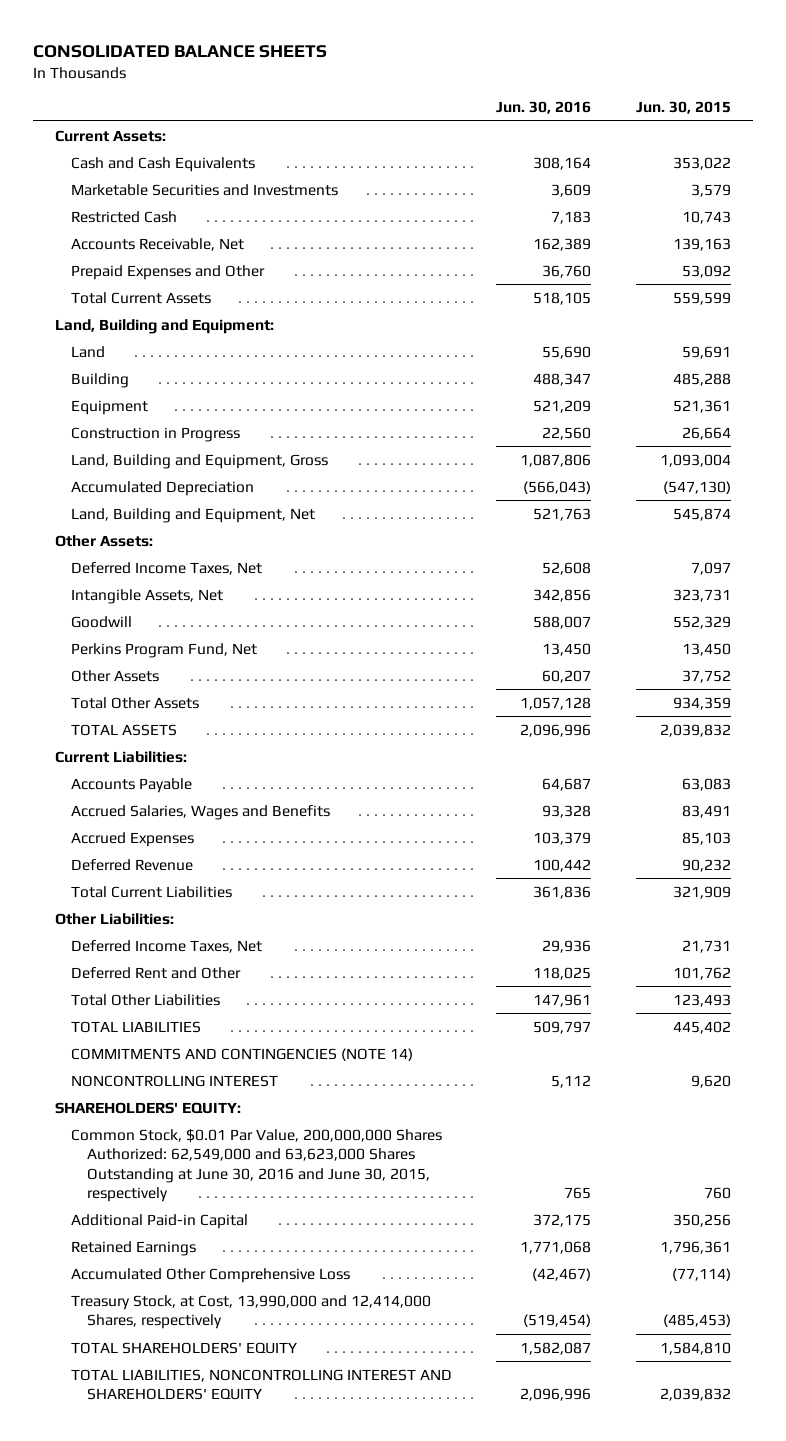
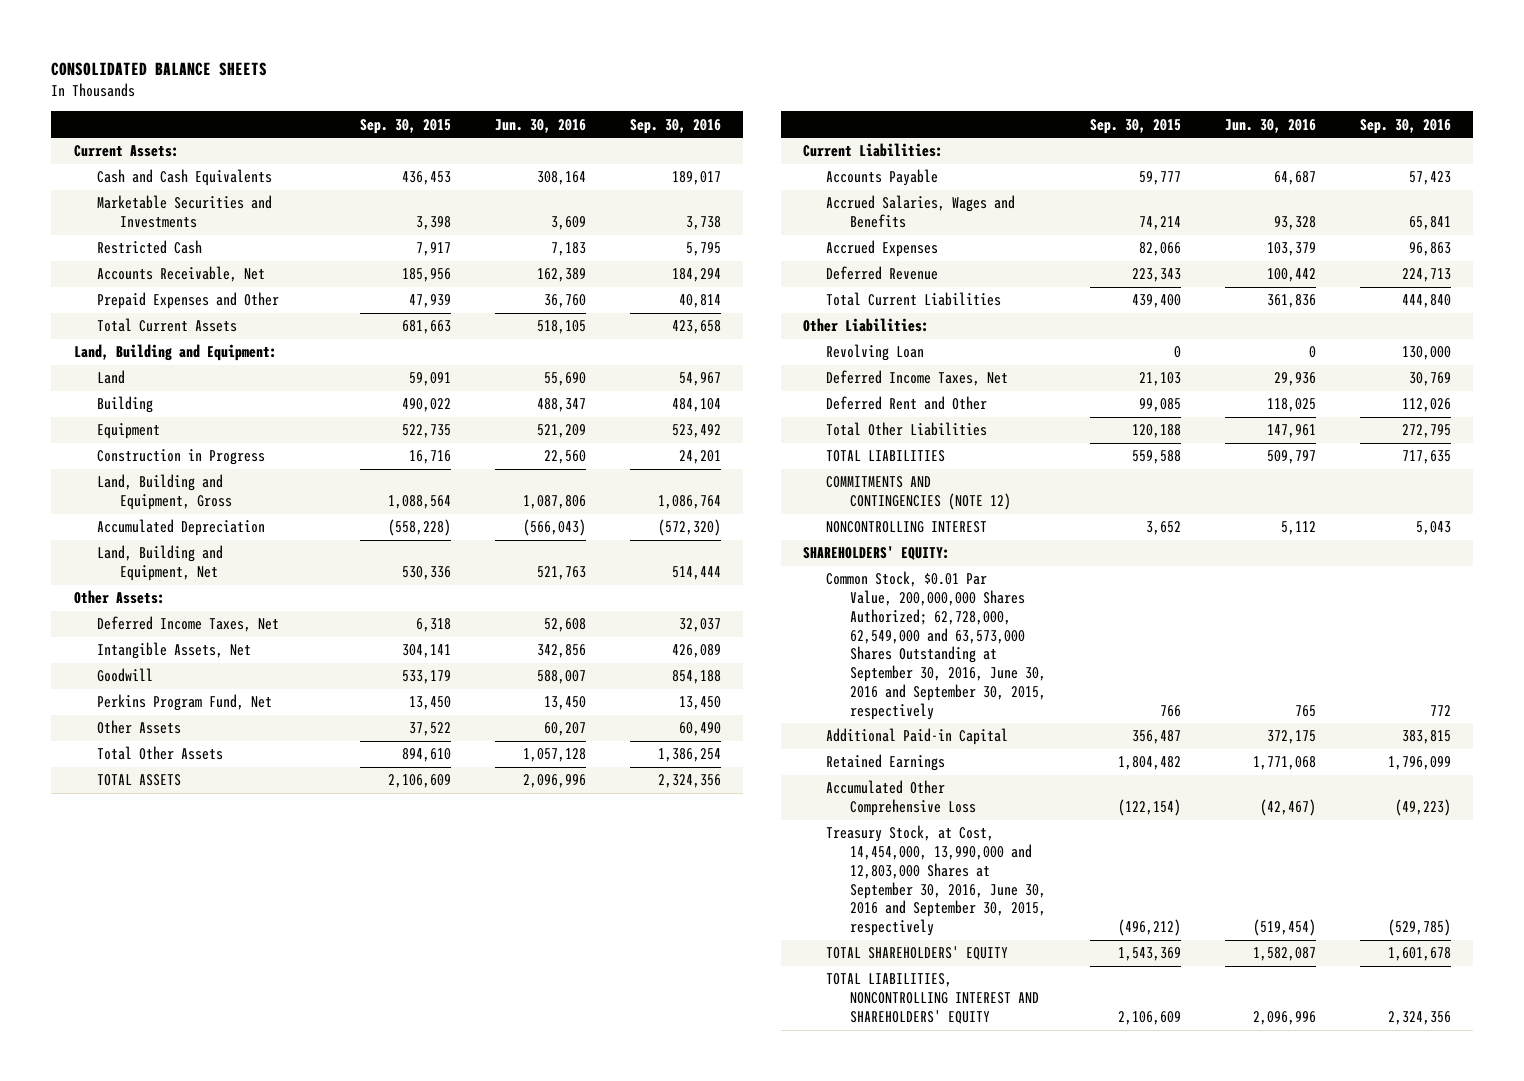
- | Jun. 30, 2016 | Jun. 30, 2015
+ | Sep. 30, 2015 | Jun. 30, 2016 | Sep. 30, 2016
+ Revolving Loan | 0 | 0 | 130,000
- COMMITMENTS AND CONTINGENCIES (NOTE 14)
+ COMMITMENTS AND CONTINGENCIES (NOTE 12)
- Common Stock, $0.01 Par Value, 200,000,000 Shares Authorized: 62,549,000 and 63,623,000 Shares Outstanding at June 30, 2016 and June 30, 2015, respectively | 765 | 760
+ Common Stock, $0.01 Par Value, 200,000,000 Shares Authorized; 62,728,000, 62,549,000 and 63,573,000 Shares Outstanding at September 30, 2016, June 30, 2016 and September 30, 2015, respectively | 766 | 765 | 772
- Treasury Stock, at Cost, 13,990,000 and 12,414,000 Shares, respectively | (519,454) | (485,453)
+ Treasury Stock, at Cost, 14,454,000, 13,990,000 and 12,803,000 Shares at September 30, 2016, June 30, 2016 and September 30, 2015, respectively | (496,212) | (519,454) | (529,785)

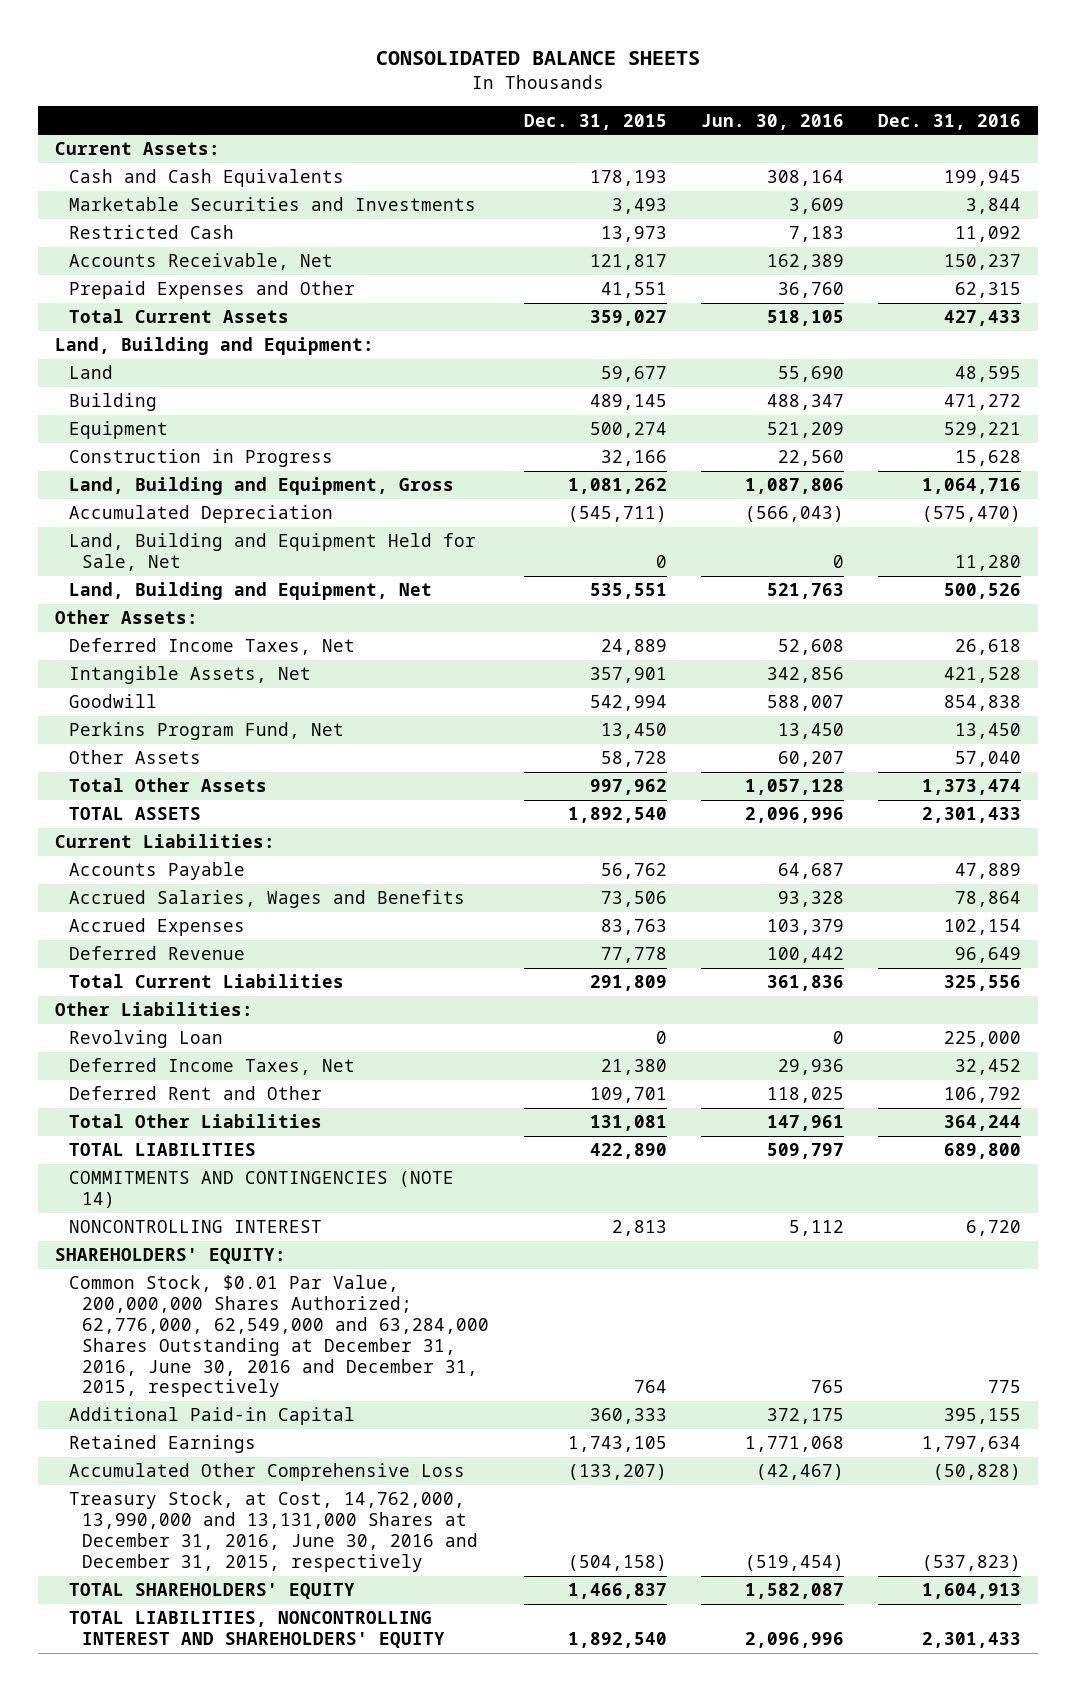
- | Sep. 30, 2015 | Jun. 30, 2016 | Sep. 30, 2016
+ | Dec. 31, 2015 | Jun. 30, 2016 | Dec. 31, 2016
+ Land, Building and Equipment Held for Sale, Net | 0 | 0 | 11,280
- COMMITMENTS AND CONTINGENCIES (NOTE 12)
+ COMMITMENTS AND CONTINGENCIES (NOTE 14)
- Common Stock, $0.01 Par Value, 200,000,000 Shares Authorized; 62,728,000, 62,549,000 and 63,573,000 Shares Outstanding at September 30, 2016, June 30, 2016 and September 30, 2015, respectively | 766 | 765 | 772
+ Common Stock, $0.01 Par Value, 200,000,000 Shares Authorized; 62,776,000, 62,549,000 and 63,284,000 Shares Outstanding at December 31, 2016, June 30, 2016 and December 31, 2015, respectively | 764 | 765 | 775
- Treasury Stock, at Cost, 14,454,000, 13,990,000 and 12,803,000 Shares at September 30, 2016, June 30, 2016 and September 30, 2015, respectively | (496,212) | (519,454) | (529,785)
+ Treasury Stock, at Cost, 14,762,000, 13,990,000 and 13,131,000 Shares at December 31, 2016, June 30, 2016 and December 31, 2015, respectively | (504,158) | (519,454) | (537,823)

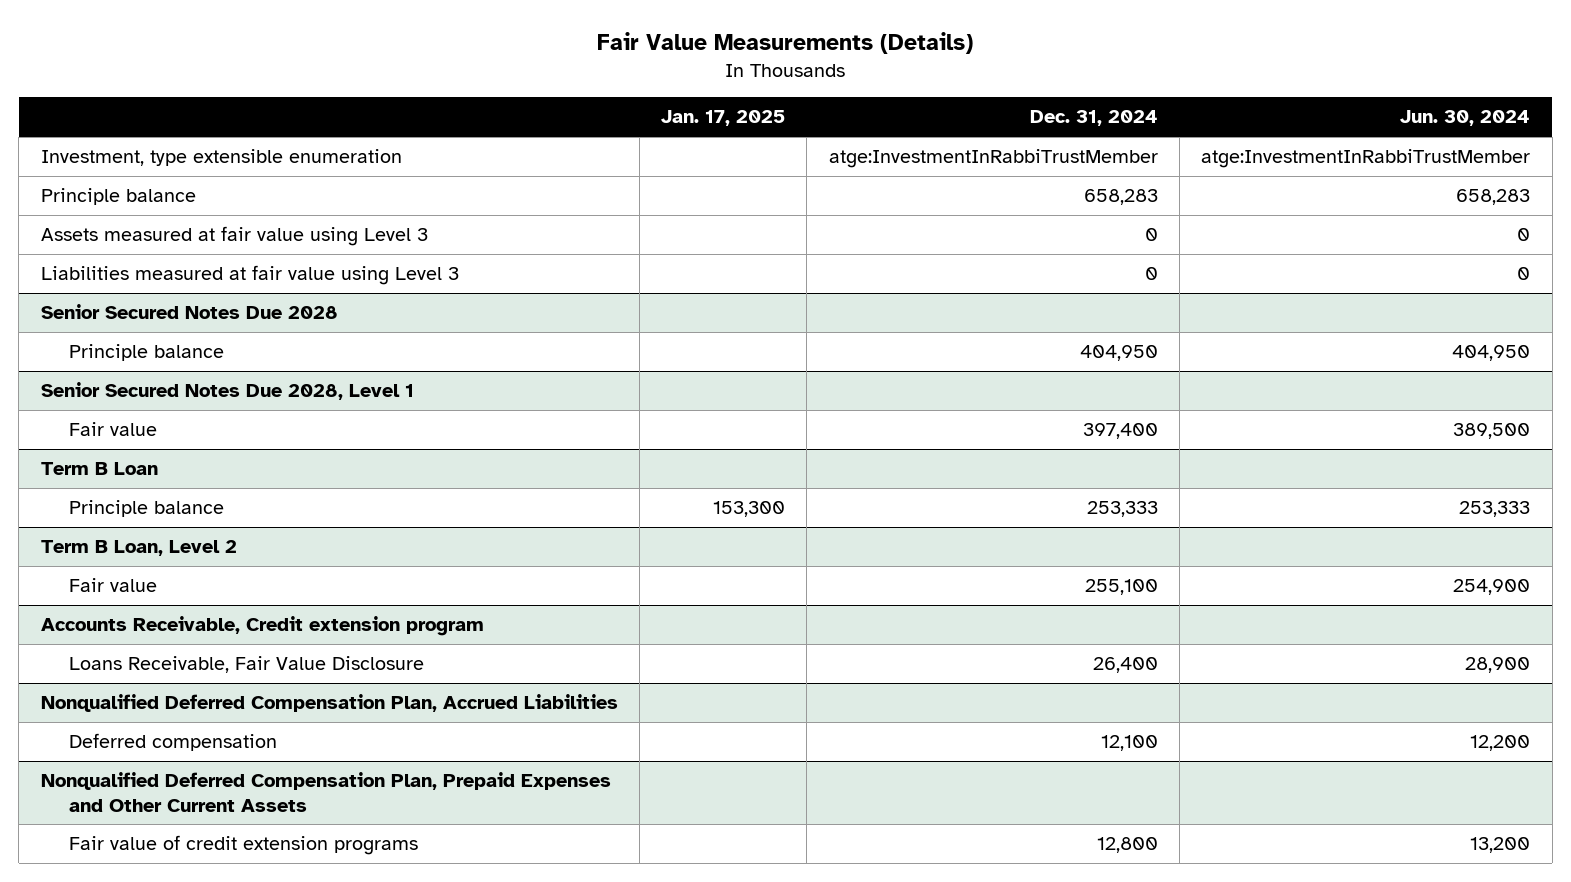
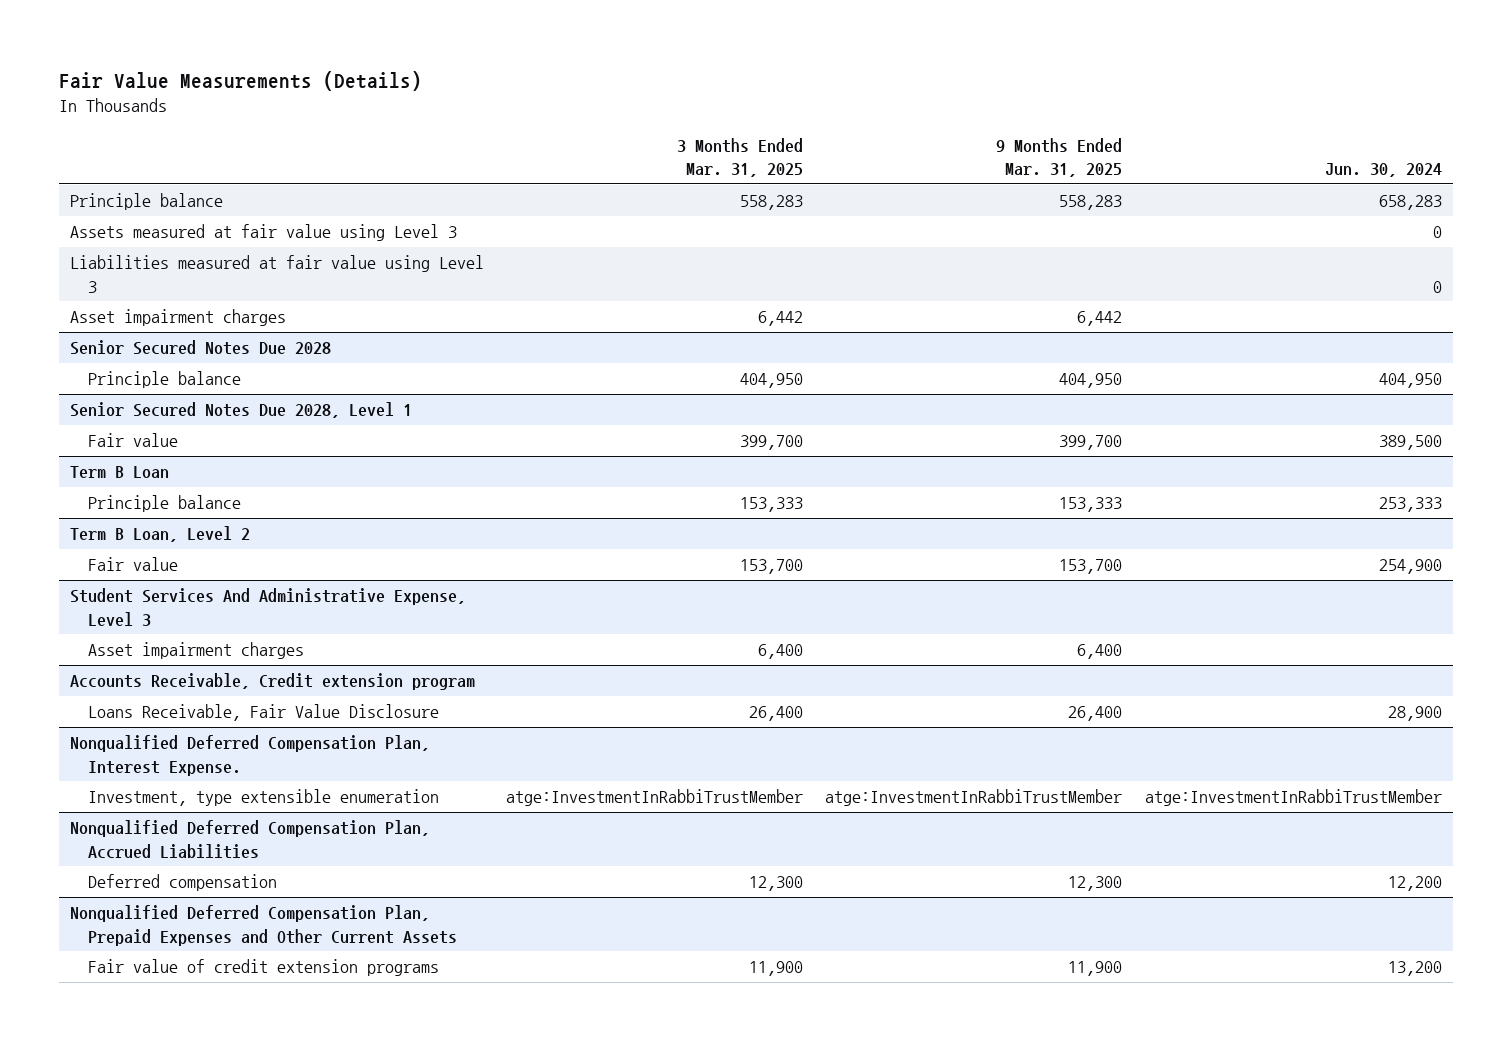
- | Jan. 17, 2025 | Dec. 31, 2024 | Jun. 30, 2024
+ | 3 Months Ended Mar. 31, 2025 | 9 Months Ended Mar. 31, 2025 | Jun. 30, 2024
- Investment, type extensible enumeration | | atge:InvestmentInRabbiTrustMember | atge:InvestmentInRabbiTrustMember
+ Asset impairment charges | 6,442 | 6,442 |
+ Student Services And Administrative Expense, Level 3
+ Asset impairment charges | 6,400 | 6,400 |
+ Nonqualified Deferred Compensation Plan, Interest Expense.
+ Investment, type extensible enumeration | atge:InvestmentInRabbiTrustMember | atge:InvestmentInRabbiTrustMember | atge:InvestmentInRabbiTrustMember

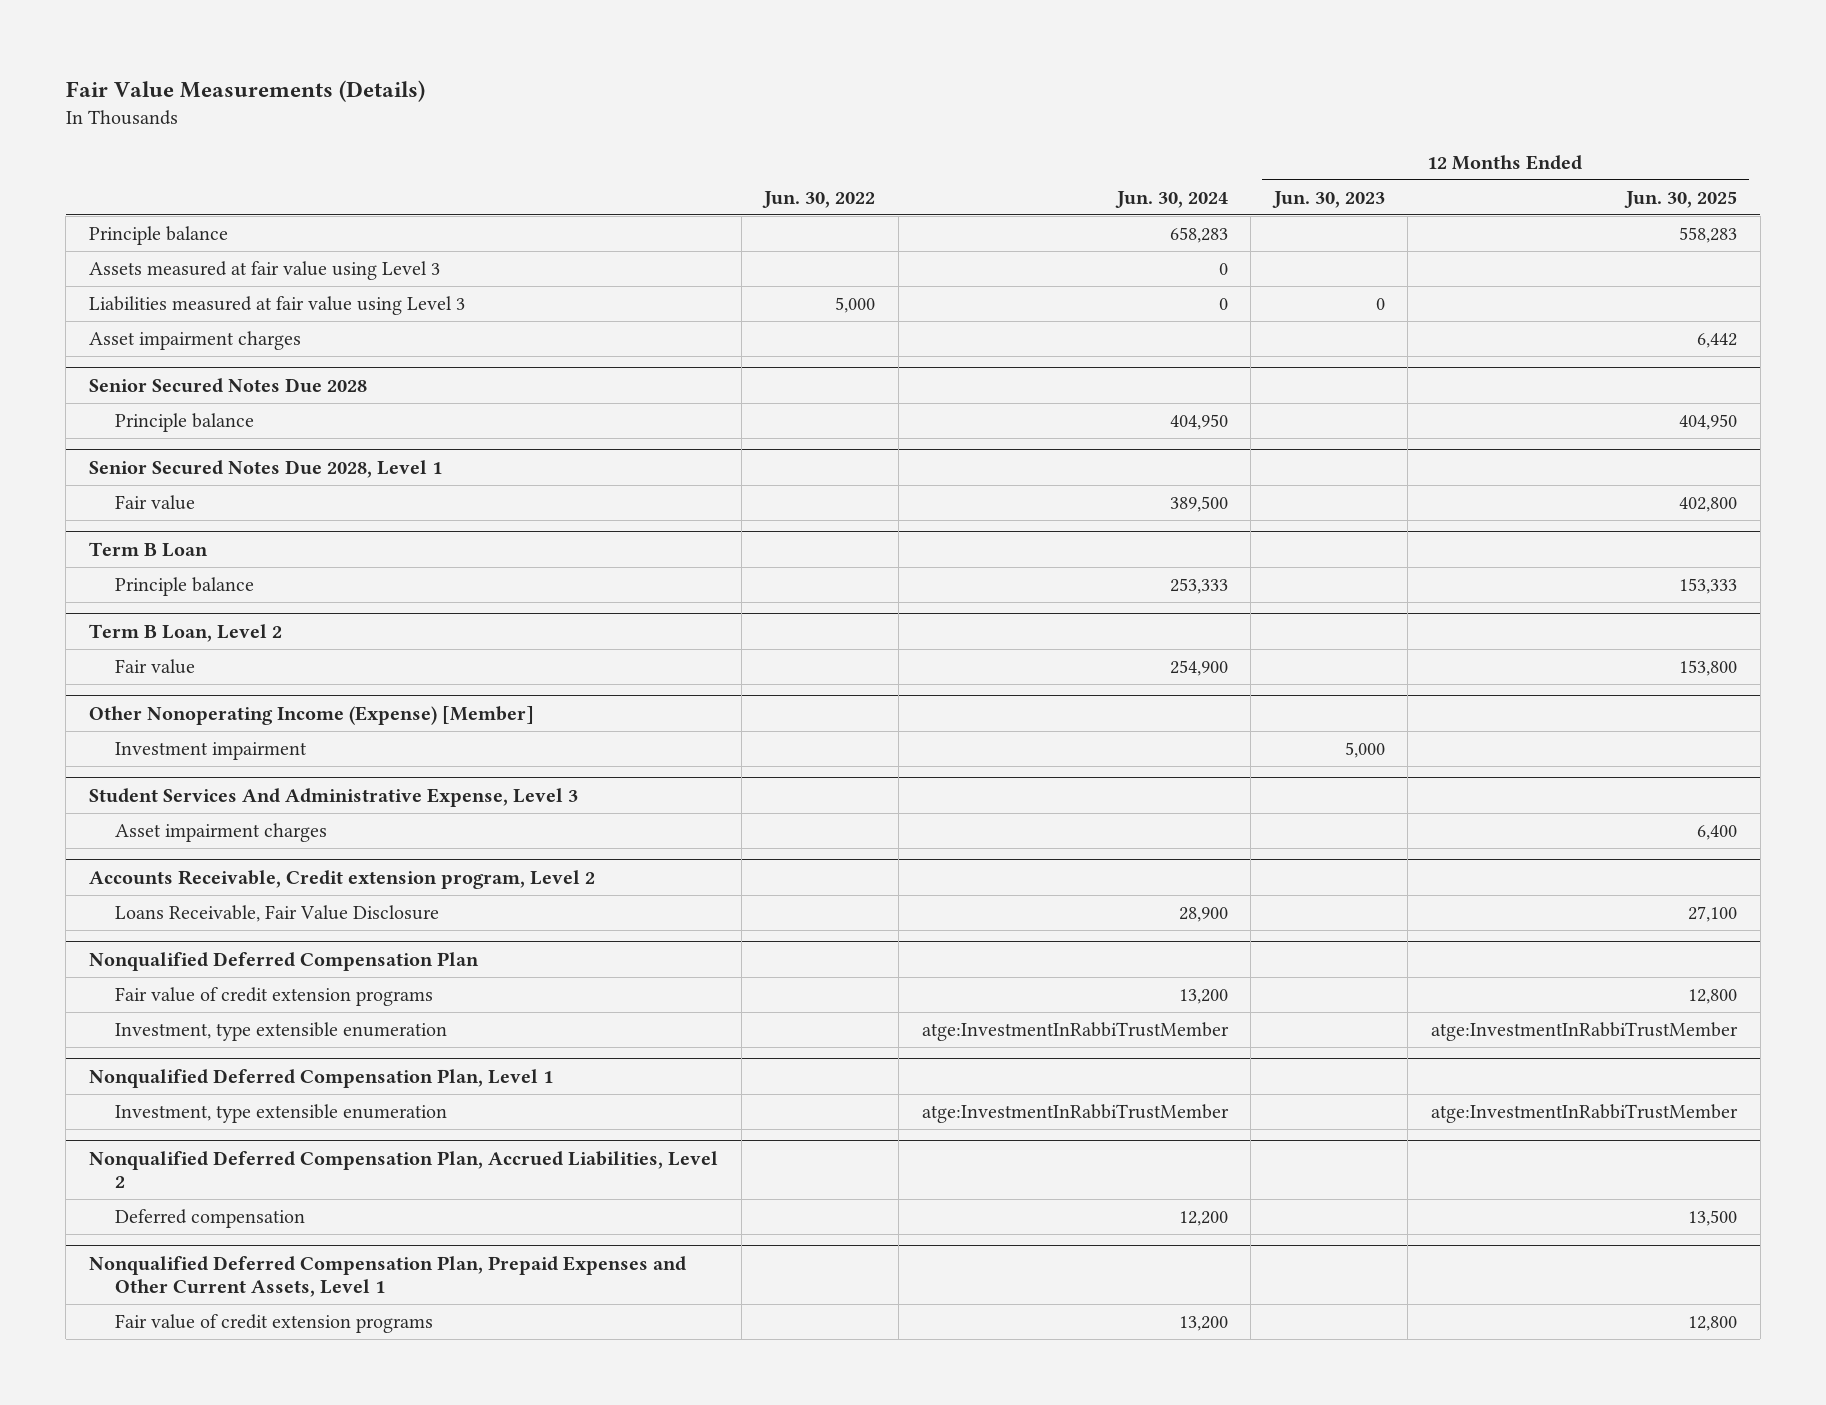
- | 3 Months Ended Mar. 31, 2025 | 9 Months Ended Mar. 31, 2025 | Jun. 30, 2024
+ | Jun. 30, 2022 | Jun. 30, 2024 | 12 Months Ended Jun. 30, 2023 | 12 Months Ended Jun. 30, 2025
+ Other Nonoperating Income (Expense) [Member]
+ Investment impairment | | | 5,000 |
- Accounts Receivable, Credit extension program
+ Accounts Receivable, Credit extension program, Level 2
- Nonqualified Deferred Compensation Plan, Interest Expense.
+ Nonqualified Deferred Compensation Plan
+ Fair value of credit extension programs | | 13,200 | | 12,800
- Nonqualified Deferred Compensation Plan, Accrued Liabilities
+ Nonqualified Deferred Compensation Plan, Level 1
+ Investment, type extensible enumeration | | atge:InvestmentInRabbiTrustMember | | atge:InvestmentInRabbiTrustMember
+ Nonqualified Deferred Compensation Plan, Accrued Liabilities, Level 2
- Nonqualified Deferred Compensation Plan, Prepaid Expenses and Other Current Assets
+ Nonqualified Deferred Compensation Plan, Prepaid Expenses and Other Current Assets, Level 1

